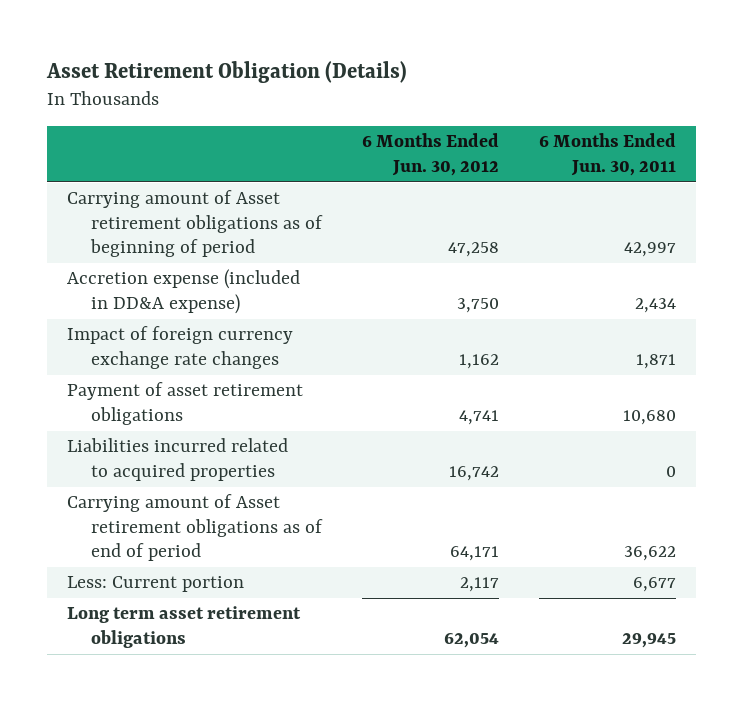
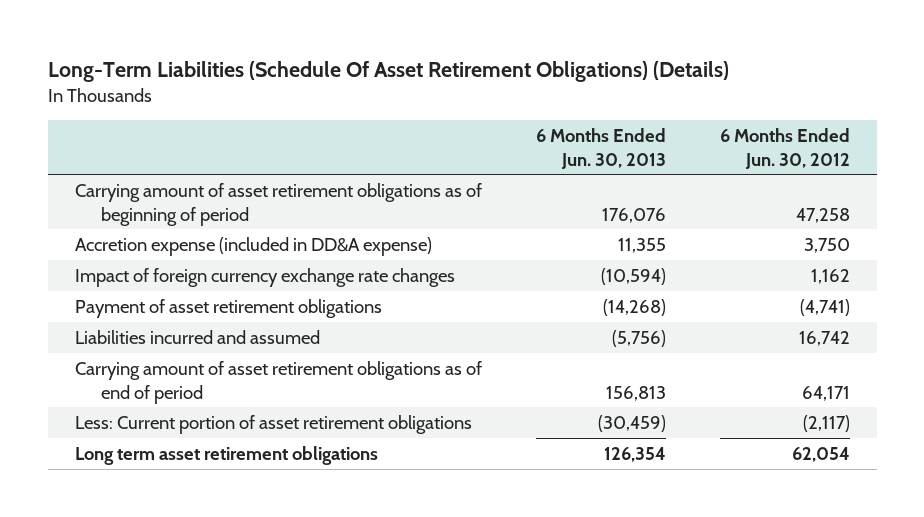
- Asset Retirement Obligation (Details)
+ Long-Term Liabilities (Schedule Of Asset Retirement Obligations) (Details)
- | 6 Months Ended Jun. 30, 2012 | 6 Months Ended Jun. 30, 2011
+ | 6 Months Ended Jun. 30, 2013 | 6 Months Ended Jun. 30, 2012
- Carrying amount of Asset retirement obligations as of beginning of period | 47,258 | 42,997
+ Carrying amount of asset retirement obligations as of beginning of period | 176,076 | 47,258
- Payment of asset retirement obligations | 4,741 | 10,680
- Liabilities incurred related to acquired properties | 16,742 | 0
- Carrying amount of Asset retirement obligations as of end of period | 64,171 | 36,622
- Less: Current portion | 2,117 | 6,677
+ Payment of asset retirement obligations | (14,268) | (4,741)
+ Liabilities incurred and assumed | (5,756) | 16,742
+ Carrying amount of asset retirement obligations as of end of period | 156,813 | 64,171
+ Less: Current portion of asset retirement obligations | (30,459) | (2,117)

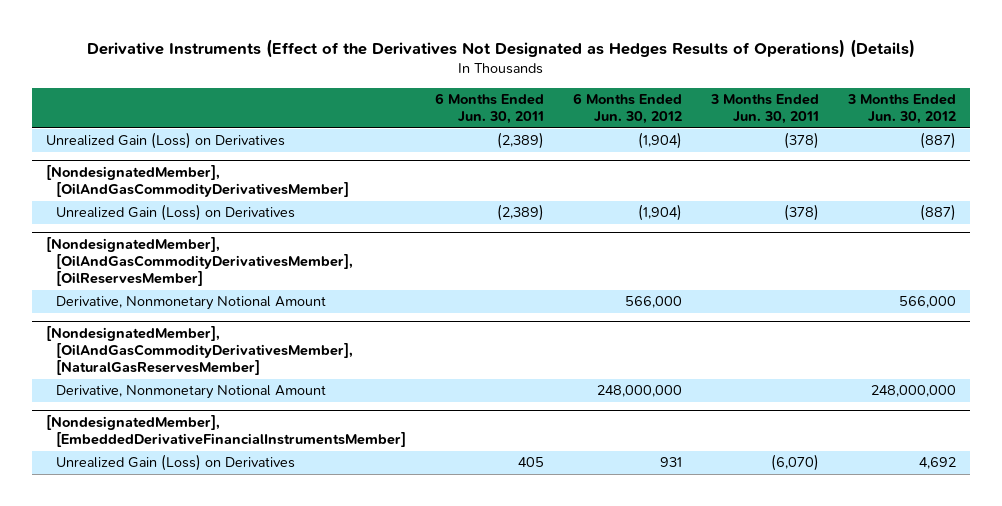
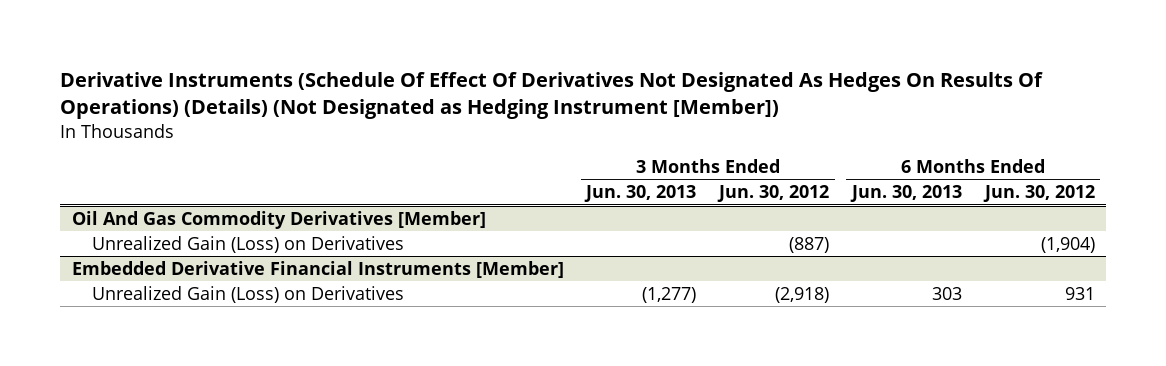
- Derivative Instruments (Effect of the Derivatives Not Designated as Hedges Results of Operations) (Details)
+ Derivative Instruments (Schedule Of Effect Of Derivatives Not Designated As Hedges On Results Of Operations) (Details) (Not Designated as Hedging Instrument [Member])
- | 6 Months Ended Jun. 30, 2011 | 6 Months Ended Jun. 30, 2012 | 3 Months Ended Jun. 30, 2011 | 3 Months Ended Jun. 30, 2012
+ | 3 Months Ended Jun. 30, 2013 | 3 Months Ended Jun. 30, 2012 | 6 Months Ended Jun. 30, 2013 | 6 Months Ended Jun. 30, 2012
- Unrealized Gain (Loss) on Derivatives | (2,389) | (1,904) | (378) | (887)
- [NondesignatedMember], [OilAndGasCommodityDerivativesMember]
+ Oil And Gas Commodity Derivatives [Member]
- [NondesignatedMember], [OilAndGasCommodityDerivativesMember], [OilReservesMember]
- Derivative, Nonmonetary Notional Amount | | 566,000 | | 566,000
- [NondesignatedMember], [OilAndGasCommodityDerivativesMember], [NaturalGasReservesMember]
- Derivative, Nonmonetary Notional Amount | | 248,000,000 | | 248,000,000
- [NondesignatedMember], [EmbeddedDerivativeFinancialInstrumentsMember]
- Unrealized Gain (Loss) on Derivatives | 405 | 931 | (6,070) | 4,692
+ Embedded Derivative Financial Instruments [Member]
+ Unrealized Gain (Loss) on Derivatives | (1,277) | (2,918) | 303 | 931

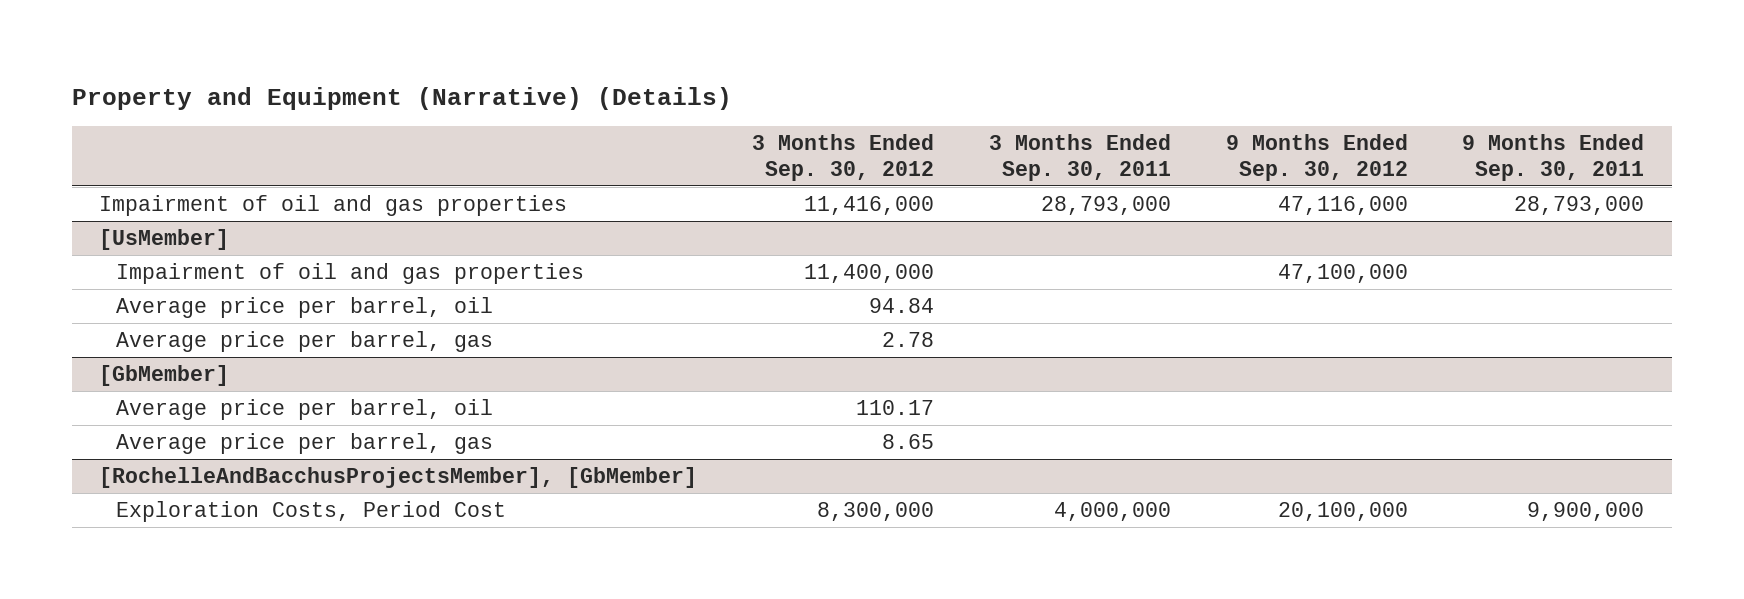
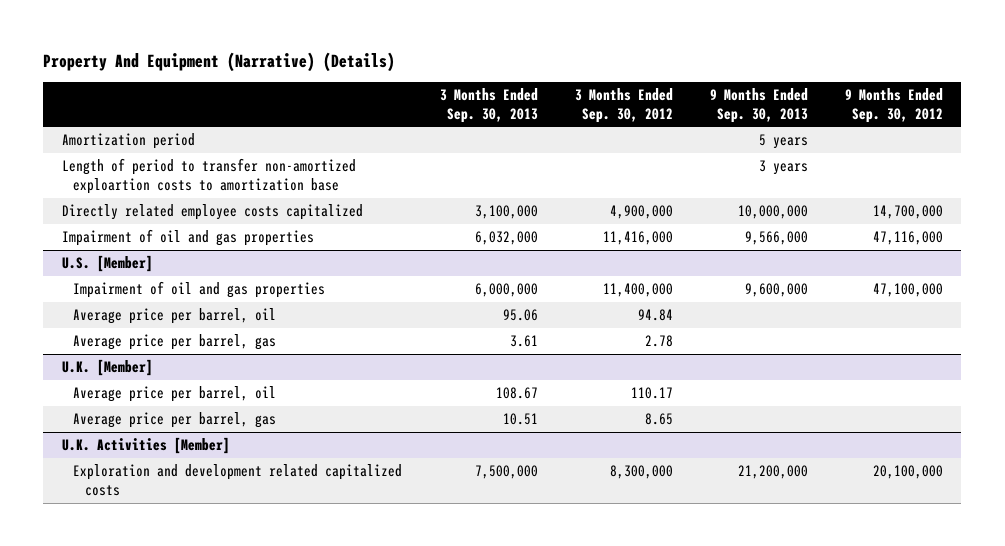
- Property and Equipment (Narrative) (Details)
+ Property And Equipment (Narrative) (Details)
- | 3 Months Ended Sep. 30, 2012 | 3 Months Ended Sep. 30, 2011 | 9 Months Ended Sep. 30, 2012 | 9 Months Ended Sep. 30, 2011
+ | 3 Months Ended Sep. 30, 2013 | 3 Months Ended Sep. 30, 2012 | 9 Months Ended Sep. 30, 2013 | 9 Months Ended Sep. 30, 2012
+ Amortization period | | | 5 years |
+ Length of period to transfer non-amortized exploartion costs to amortization base | | | 3 years |
+ Directly related employee costs capitalized | 3,100,000 | 4,900,000 | 10,000,000 | 14,700,000
- [UsMember]
+ U.S. [Member]
- [GbMember]
+ U.K. [Member]
- [RochelleAndBacchusProjectsMember], [GbMember]
- Exploration Costs, Period Cost | 8,300,000 | 4,000,000 | 20,100,000 | 9,900,000
+ U.K. Activities [Member]
+ Exploration and development related capitalized costs | 7,500,000 | 8,300,000 | 21,200,000 | 20,100,000

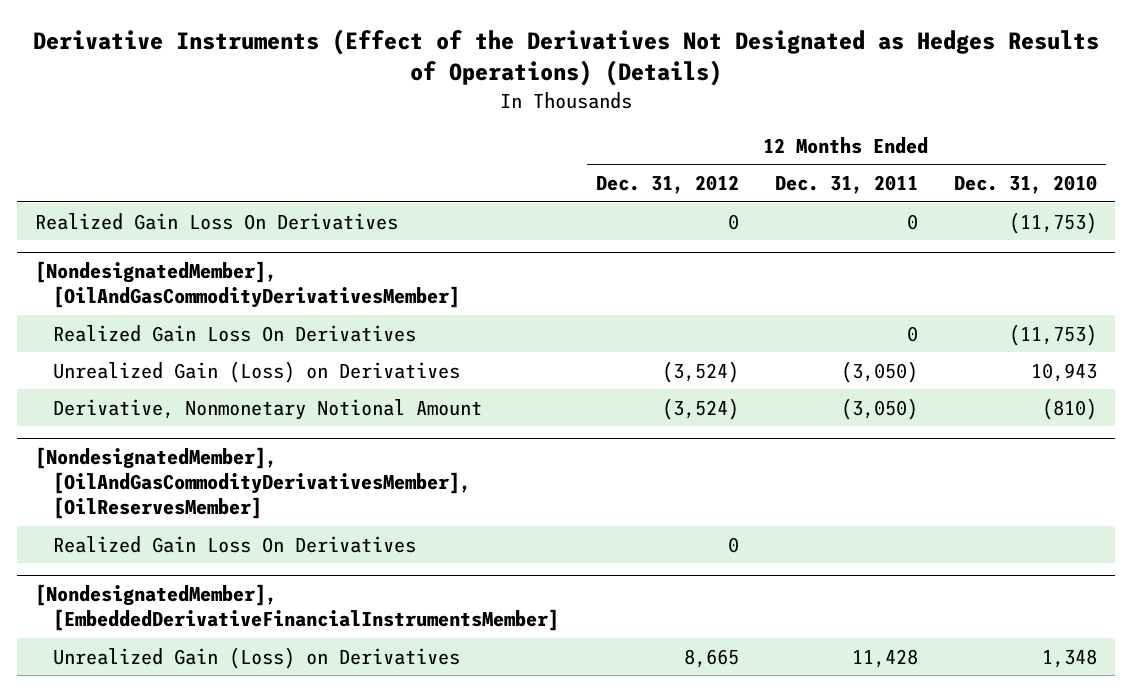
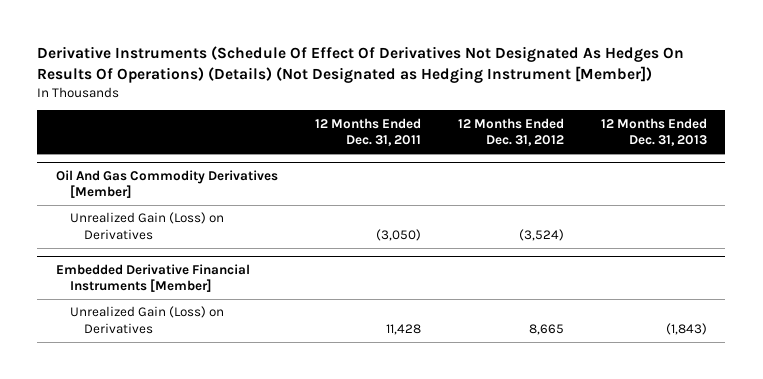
- Derivative Instruments (Effect of the Derivatives Not Designated as Hedges Results of Operations) (Details)
+ Derivative Instruments (Schedule Of Effect Of Derivatives Not Designated As Hedges On Results Of Operations) (Details) (Not Designated as Hedging Instrument [Member])
- | 12 Months Ended Dec. 31, 2012 | 12 Months Ended Dec. 31, 2011 | 12 Months Ended Dec. 31, 2010
+ | 12 Months Ended Dec. 31, 2011 | 12 Months Ended Dec. 31, 2012 | 12 Months Ended Dec. 31, 2013
- Realized Gain Loss On Derivatives | 0 | 0 | (11,753)
- [NondesignatedMember], [OilAndGasCommodityDerivativesMember]
- Realized Gain Loss On Derivatives | | 0 | (11,753)
+ Oil And Gas Commodity Derivatives [Member]
- Derivative, Nonmonetary Notional Amount | (3,524) | (3,050) | (810)
- [NondesignatedMember], [OilAndGasCommodityDerivativesMember], [OilReservesMember]
- Realized Gain Loss On Derivatives | 0 | |
- [NondesignatedMember], [EmbeddedDerivativeFinancialInstrumentsMember]
+ Embedded Derivative Financial Instruments [Member]

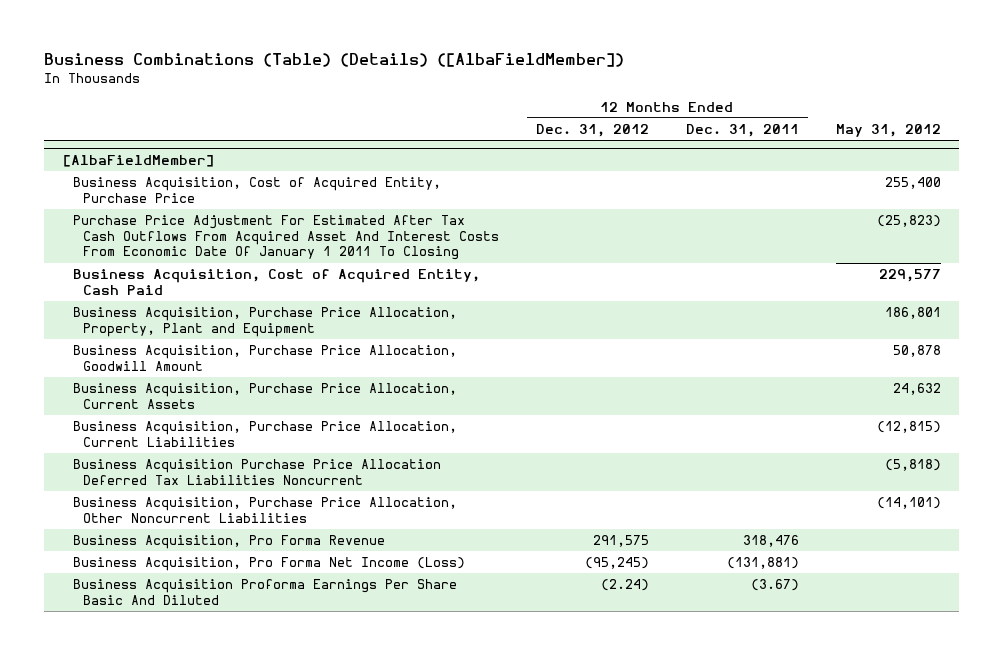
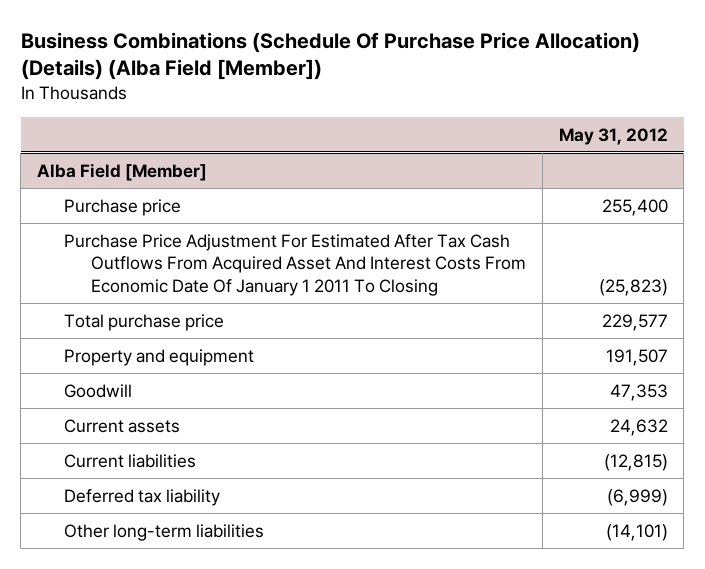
- Business Combinations (Table) (Details) ([AlbaFieldMember])
+ Business Combinations (Schedule Of Purchase Price Allocation) (Details) (Alba Field [Member])
- | 12 Months Ended Dec. 31, 2012 | 12 Months Ended Dec. 31, 2011 | May 31, 2012
+ | May 31, 2012
- [AlbaFieldMember]
- Business Acquisition, Cost of Acquired Entity, Purchase Price | | | 255,400
+ Alba Field [Member]
+ Purchase price | 255,400
- Business Acquisition, Cost of Acquired Entity, Cash Paid | | | 229,577
- Business Acquisition, Purchase Price Allocation, Property, Plant and Equipment | | | 186,801
- Business Acquisition, Purchase Price Allocation, Goodwill Amount | | | 50,878
- Business Acquisition, Purchase Price Allocation, Current Assets | | | 24,632
- Business Acquisition, Purchase Price Allocation, Current Liabilities | | | (12,815)
- Business Acquisition Purchase Price Allocation Deferred Tax Liabilities Noncurrent | | | (5,818)
- Business Acquisition, Purchase Price Allocation, Other Noncurrent Liabilities | | | (14,101)
- Business Acquisition, Pro Forma Revenue | 291,575 | 318,476 |
- Business Acquisition, Pro Forma Net Income (Loss) | (95,245) | (131,881) |
- Business Acquisition Proforma Earnings Per Share Basic And Diluted | (2.24) | (3.67) |
+ Total purchase price | 229,577
+ Property and equipment | 191,507
+ Goodwill | 47,353
+ Current assets | 24,632
+ Current liabilities | (12,815)
+ Deferred tax liability | (6,999)
+ Other long-term liabilities | (14,101)

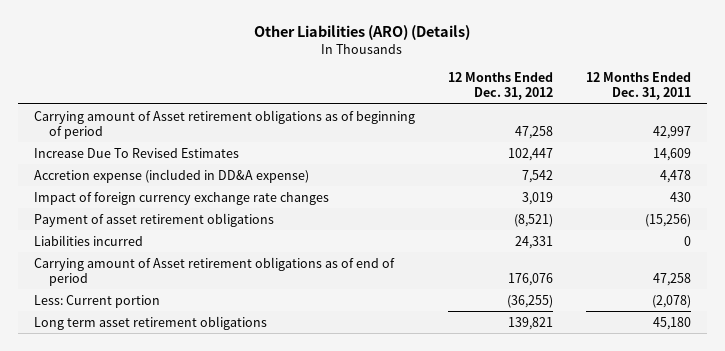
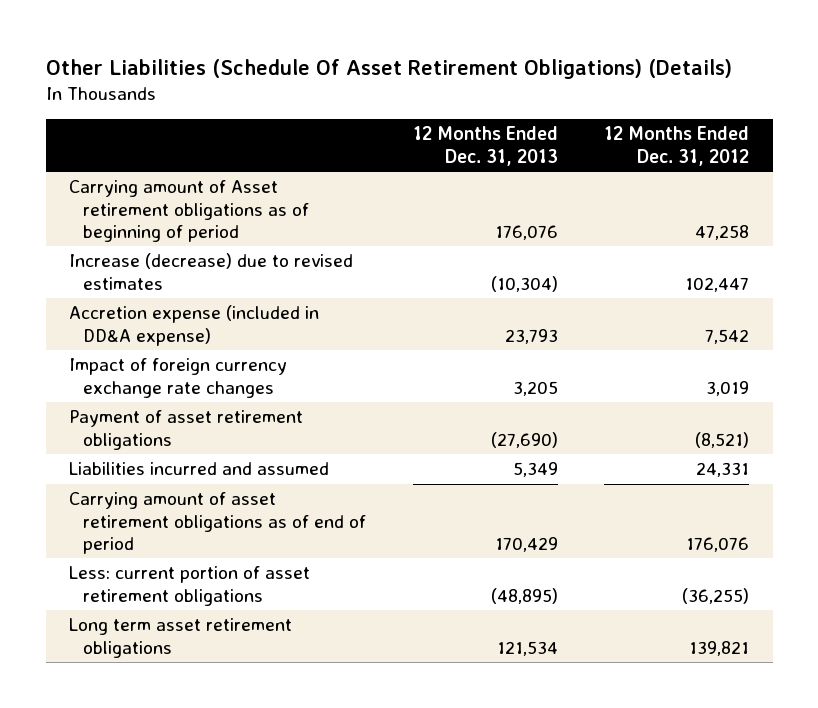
- Other Liabilities (ARO) (Details)
+ Other Liabilities (Schedule Of Asset Retirement Obligations) (Details)
- | 12 Months Ended Dec. 31, 2012 | 12 Months Ended Dec. 31, 2011
+ | 12 Months Ended Dec. 31, 2013 | 12 Months Ended Dec. 31, 2012
- Increase Due To Revised Estimates | 102,447 | 14,609
+ Increase (decrease) due to revised estimates | (10,304) | 102,447
- Liabilities incurred | 24,331 | 0
- Carrying amount of Asset retirement obligations as of end of period | 176,076 | 47,258
- Less: Current portion | (36,255) | (2,078)
+ Liabilities incurred and assumed | 5,349 | 24,331
+ Carrying amount of asset retirement obligations as of end of period | 170,429 | 176,076
+ Less: current portion of asset retirement obligations | (48,895) | (36,255)

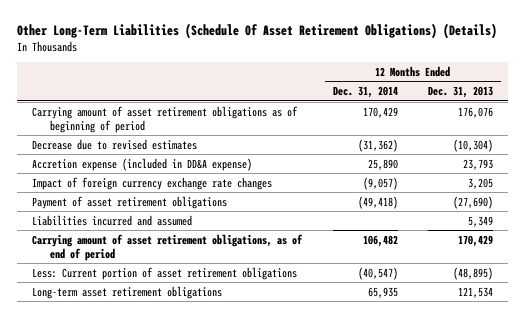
- Other Liabilities (Schedule Of Asset Retirement Obligations) (Details)
+ Other Long-Term Liabilities (Schedule Of Asset Retirement Obligations) (Details)
- | 12 Months Ended Dec. 31, 2013 | 12 Months Ended Dec. 31, 2012
+ | 12 Months Ended Dec. 31, 2014 | 12 Months Ended Dec. 31, 2013
- Carrying amount of Asset retirement obligations as of beginning of period | 176,076 | 47,258
- Increase (decrease) due to revised estimates | (10,304) | 102,447
+ Carrying amount of asset retirement obligations as of beginning of period | 170,429 | 176,076
+ Decrease due to revised estimates | (31,362) | (10,304)
- Carrying amount of asset retirement obligations as of end of period | 170,429 | 176,076
- Less: current portion of asset retirement obligations | (48,895) | (36,255)
- Long term asset retirement obligations | 121,534 | 139,821
+ Carrying amount of asset retirement obligations, as of end of period | 106,482 | 170,429
+ Less: Current portion of asset retirement obligations | (40,547) | (48,895)
+ Long-term asset retirement obligations | 65,935 | 121,534

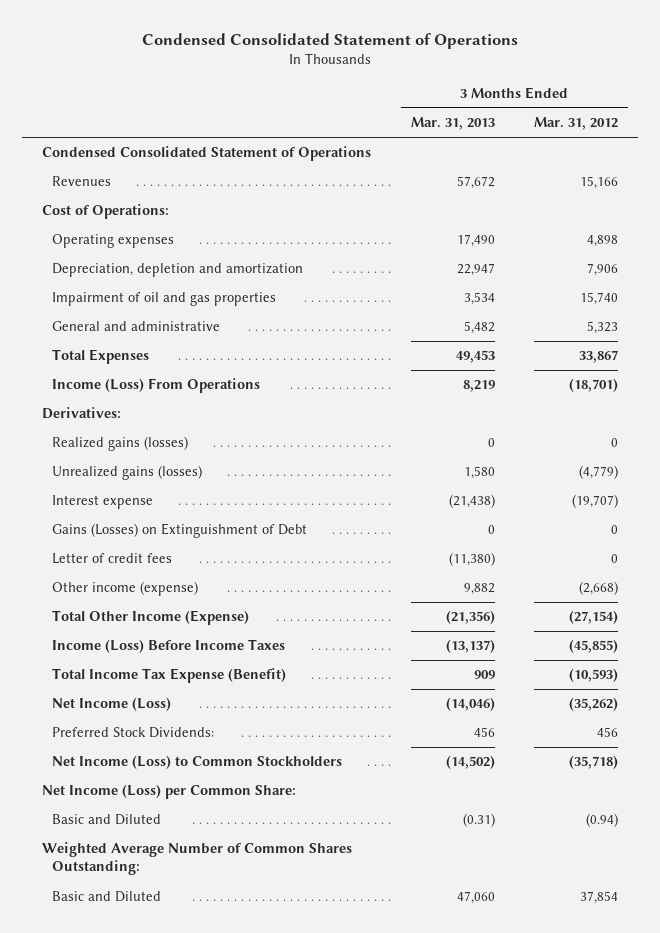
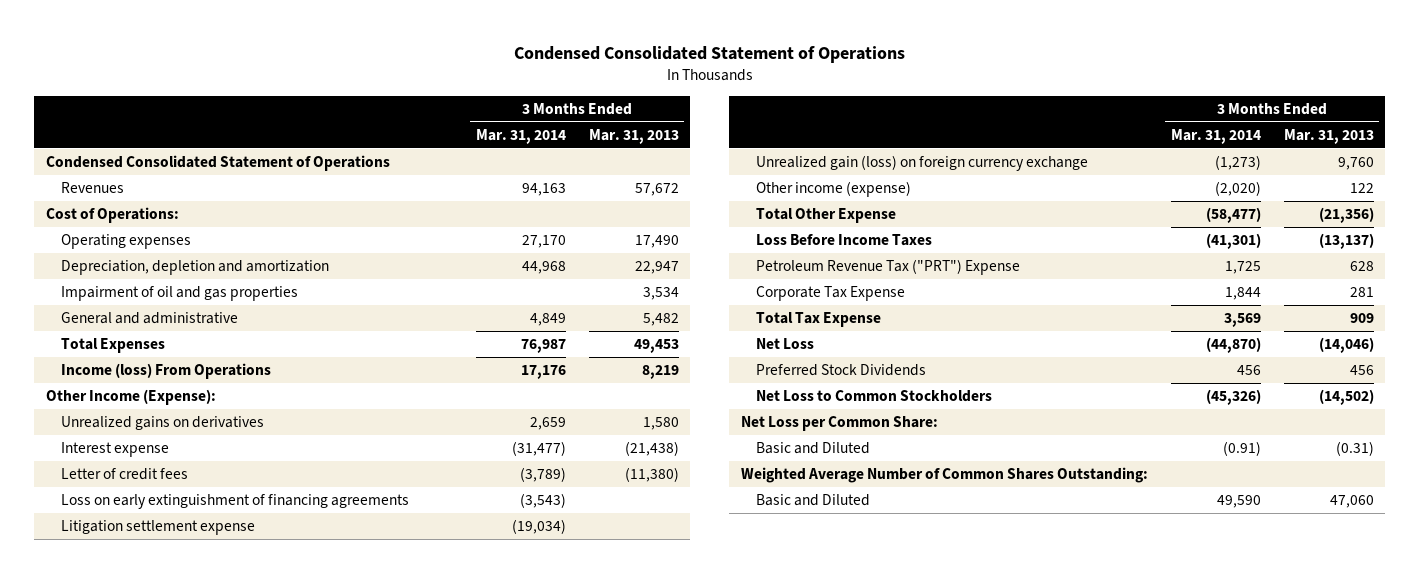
- | 3 Months Ended Mar. 31, 2013 | 3 Months Ended Mar. 31, 2012
+ | 3 Months Ended Mar. 31, 2014 | 3 Months Ended Mar. 31, 2013
- Income (Loss) From Operations | 8,219 | (18,701)
- Derivatives:
- Realized gains (losses) | 0 | 0
- Unrealized gains (losses) | 1,580 | (4,779)
+ Income (loss) From Operations | 17,176 | 8,219
+ Other Income (Expense):
+ Unrealized gains on derivatives | 2,659 | 1,580
- Gains (Losses) on Extinguishment of Debt | 0 | 0
- Other income (expense) | 9,882 | (2,668)
- Total Other Income (Expense) | (21,356) | (27,154)
- Income (Loss) Before Income Taxes | (13,137) | (45,855)
- Total Income Tax Expense (Benefit) | 909 | (10,593)
- Net Income (Loss) | (14,046) | (35,262)
- Preferred Stock Dividends: | 456 | 456
- Net Income (Loss) to Common Stockholders | (14,502) | (35,718)
- Net Income (Loss) per Common Share:
+ Loss on early extinguishment of financing agreements | (3,543) |
+ Litigation settlement expense | (19,034) |
+ Unrealized gain (loss) on foreign currency exchange | (1,273) | 9,760
+ Other income (expense) | (2,020) | 122
+ Total Other Expense | (58,477) | (21,356)
+ Loss Before Income Taxes | (41,301) | (13,137)
+ Petroleum Revenue Tax ("PRT") Expense | 1,725 | 628
+ Corporate Tax Expense | 1,844 | 281
+ Total Tax Expense | 3,569 | 909
+ Net Loss | (44,870) | (14,046)
+ Preferred Stock Dividends | 456 | 456
+ Net Loss to Common Stockholders | (45,326) | (14,502)
+ Net Loss per Common Share:

